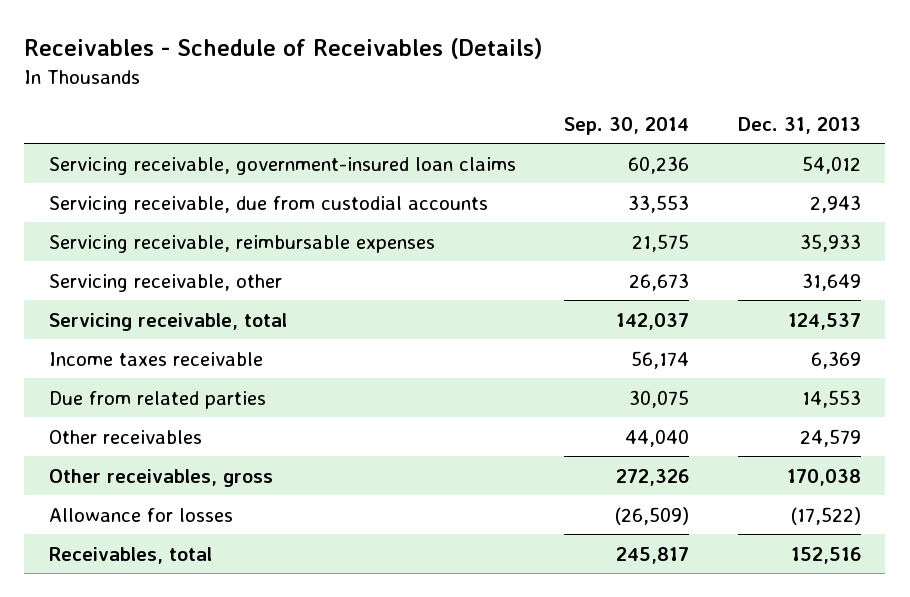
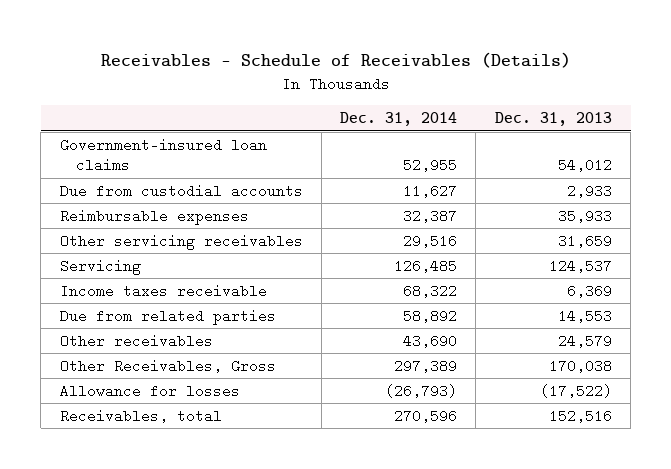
- | Sep. 30, 2014 | Dec. 31, 2013
+ | Dec. 31, 2014 | Dec. 31, 2013
- Servicing receivable, government-insured loan claims | 60,236 | 54,012
- Servicing receivable, due from custodial accounts | 33,553 | 2,943
- Servicing receivable, reimbursable expenses | 21,575 | 35,933
- Servicing receivable, other | 26,673 | 31,649
- Servicing receivable, total | 142,037 | 124,537
+ Government-insured loan claims | 52,955 | 54,012
+ Due from custodial accounts | 11,627 | 2,933
+ Reimbursable expenses | 32,387 | 35,933
+ Other servicing receivables | 29,516 | 31,659
+ Servicing | 126,485 | 124,537
- Other receivables, gross | 272,326 | 170,038
+ Other Receivables, Gross | 297,389 | 170,038

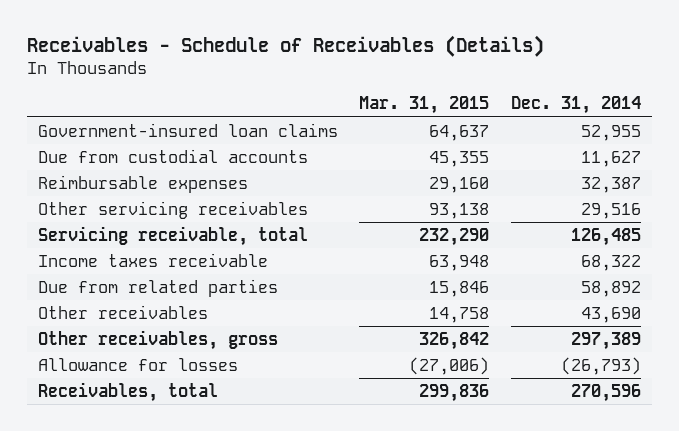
- | Dec. 31, 2014 | Dec. 31, 2013
+ | Mar. 31, 2015 | Dec. 31, 2014
- Servicing | 126,485 | 124,537
+ Servicing receivable, total | 232,290 | 126,485
- Other Receivables, Gross | 297,389 | 170,038
+ Other receivables, gross | 326,842 | 297,389

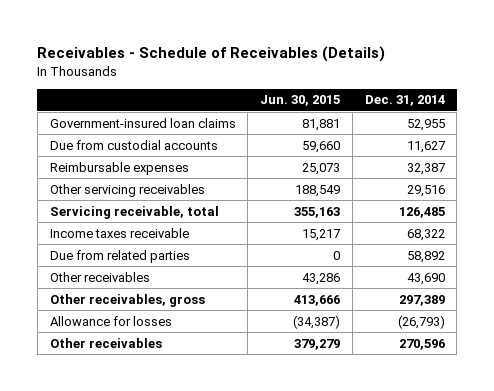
- | Mar. 31, 2015 | Dec. 31, 2014
+ | Jun. 30, 2015 | Dec. 31, 2014
- Receivables, total | 299,836 | 270,596
+ Other receivables | 379,279 | 270,596

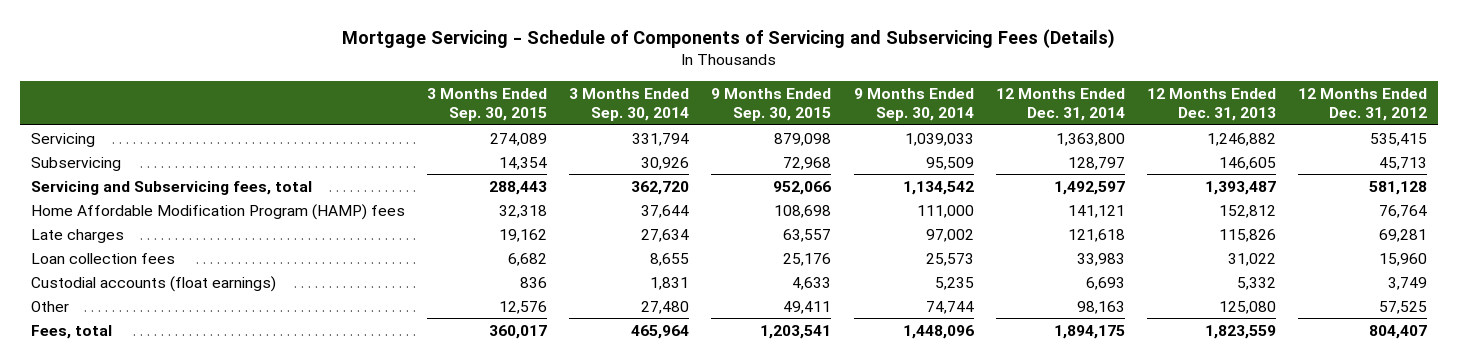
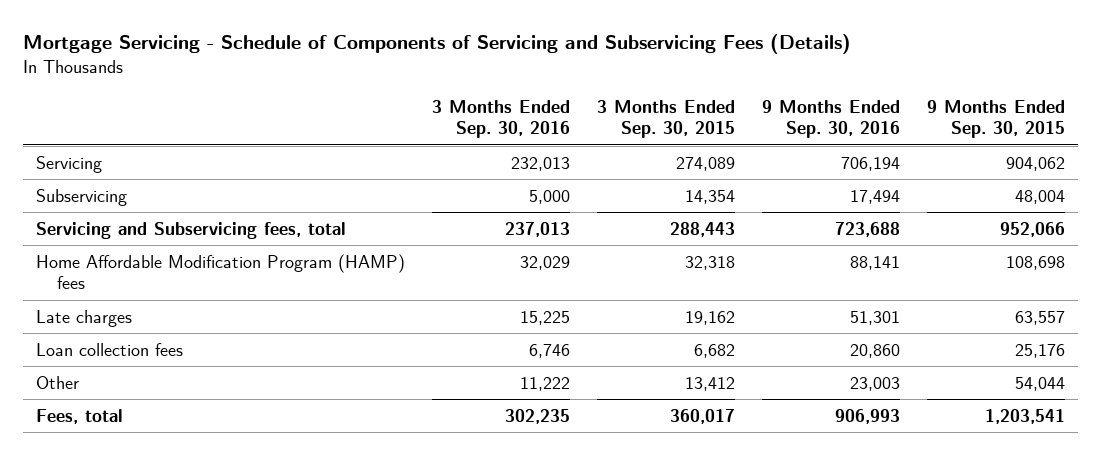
- | 3 Months Ended Sep. 30, 2015 | 3 Months Ended Sep. 30, 2014 | 9 Months Ended Sep. 30, 2015 | 9 Months Ended Sep. 30, 2014 | 12 Months Ended Dec. 31, 2014 | 12 Months Ended Dec. 31, 2013 | 12 Months Ended Dec. 31, 2012
+ | 3 Months Ended Sep. 30, 2016 | 3 Months Ended Sep. 30, 2015 | 9 Months Ended Sep. 30, 2016 | 9 Months Ended Sep. 30, 2015
- Servicing | 274,089 | 331,794 | 879,098 | 1,039,033 | 1,363,800 | 1,246,882 | 535,415
- Subservicing | 14,354 | 30,926 | 72,968 | 95,509 | 128,797 | 146,605 | 45,713
+ Servicing | 232,013 | 274,089 | 706,194 | 904,062
+ Subservicing | 5,000 | 14,354 | 17,494 | 48,004
- Custodial accounts (float earnings) | 836 | 1,831 | 4,633 | 5,235 | 6,693 | 5,332 | 3,749
- Other | 12,576 | 27,480 | 49,411 | 74,744 | 98,163 | 125,080 | 57,525
+ Other | 11,222 | 13,412 | 23,003 | 54,044

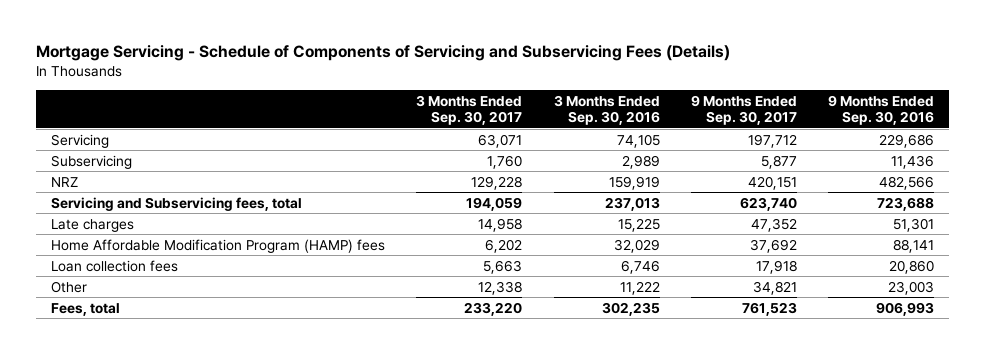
- | 3 Months Ended Sep. 30, 2016 | 3 Months Ended Sep. 30, 2015 | 9 Months Ended Sep. 30, 2016 | 9 Months Ended Sep. 30, 2015
+ | 3 Months Ended Sep. 30, 2017 | 3 Months Ended Sep. 30, 2016 | 9 Months Ended Sep. 30, 2017 | 9 Months Ended Sep. 30, 2016
- Servicing | 232,013 | 274,089 | 706,194 | 904,062
- Subservicing | 5,000 | 14,354 | 17,494 | 48,004
+ Servicing | 63,071 | 74,105 | 197,712 | 229,686
+ Subservicing | 1,760 | 2,989 | 5,877 | 11,436
+ NRZ | 129,228 | 159,919 | 420,151 | 482,566
moved down: Home Affordable Modification Program (HAMP) fees | 6,202 | 32,029 | 37,692 | 88,141

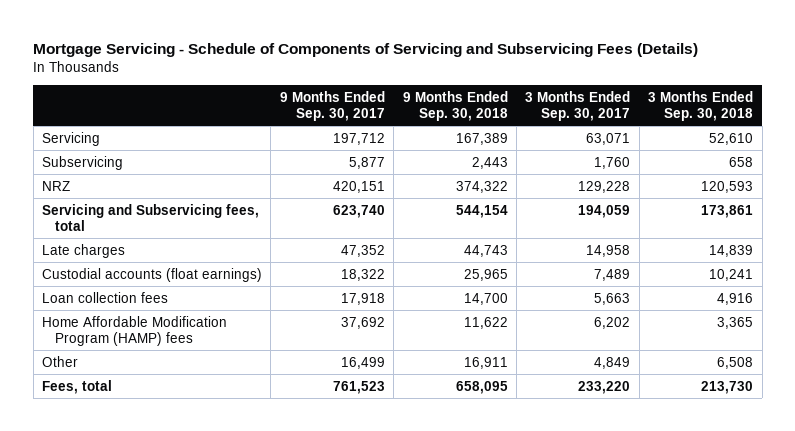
- | 3 Months Ended Sep. 30, 2017 | 3 Months Ended Sep. 30, 2016 | 9 Months Ended Sep. 30, 2017 | 9 Months Ended Sep. 30, 2016
+ | 9 Months Ended Sep. 30, 2017 | 9 Months Ended Sep. 30, 2018 | 3 Months Ended Sep. 30, 2017 | 3 Months Ended Sep. 30, 2018
+ Custodial accounts (float earnings) | 18,322 | 25,965 | 7,489 | 10,241
- Other | 12,338 | 11,222 | 34,821 | 23,003
moved down: Home Affordable Modification Program (HAMP) fees | 37,692 | 11,622 | 6,202 | 3,365
+ Other | 16,499 | 16,911 | 4,849 | 6,508

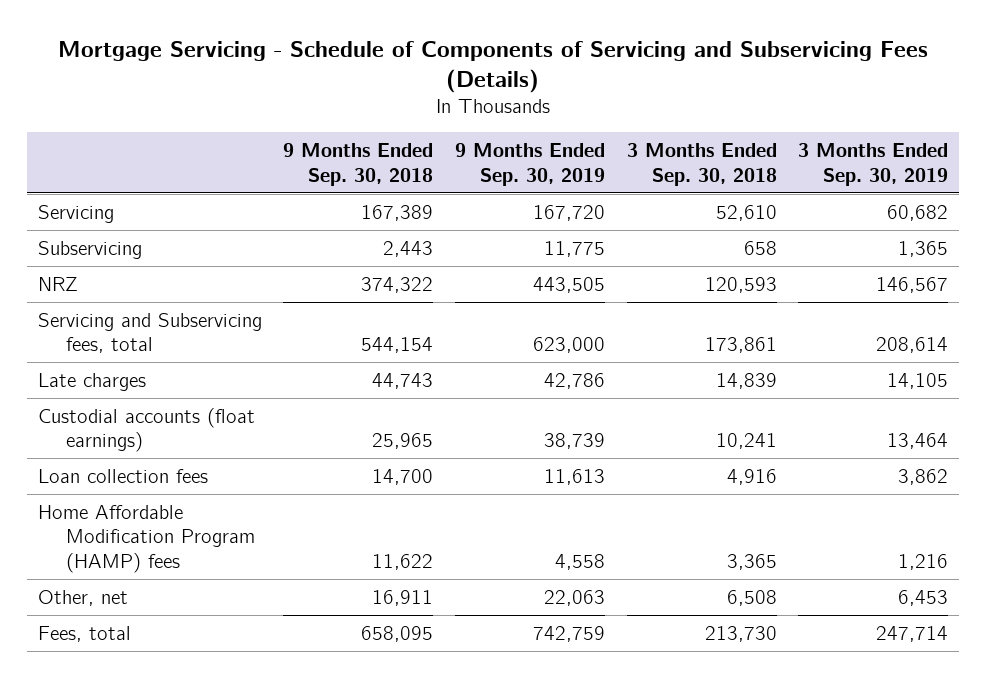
- | 9 Months Ended Sep. 30, 2017 | 9 Months Ended Sep. 30, 2018 | 3 Months Ended Sep. 30, 2017 | 3 Months Ended Sep. 30, 2018
+ | 9 Months Ended Sep. 30, 2018 | 9 Months Ended Sep. 30, 2019 | 3 Months Ended Sep. 30, 2018 | 3 Months Ended Sep. 30, 2019
- Other | 16,499 | 16,911 | 4,849 | 6,508
+ Other, net | 16,911 | 22,063 | 6,508 | 6,453

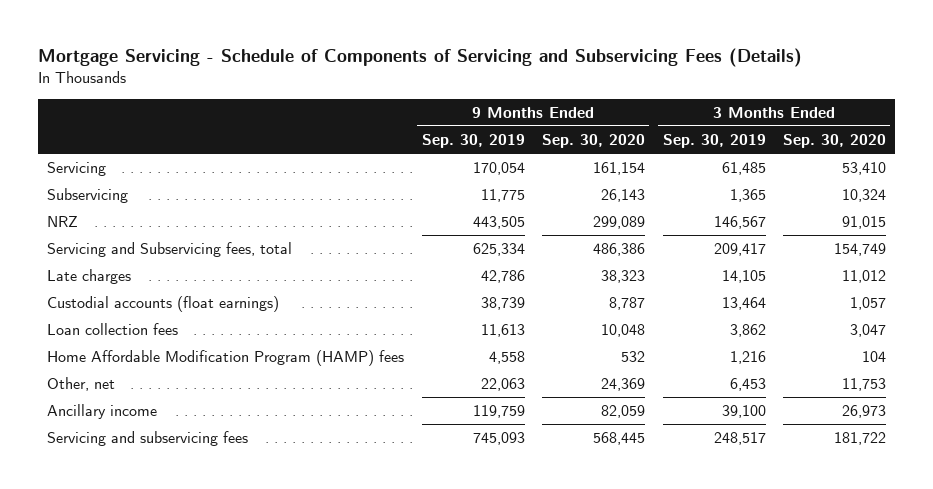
- | 9 Months Ended Sep. 30, 2018 | 9 Months Ended Sep. 30, 2019 | 3 Months Ended Sep. 30, 2018 | 3 Months Ended Sep. 30, 2019
+ | 9 Months Ended Sep. 30, 2019 | 9 Months Ended Sep. 30, 2020 | 3 Months Ended Sep. 30, 2019 | 3 Months Ended Sep. 30, 2020
- Servicing | 167,389 | 167,720 | 52,610 | 60,682
+ Servicing | 170,054 | 161,154 | 61,485 | 53,410
- Servicing and Subservicing fees, total | 544,154 | 623,000 | 173,861 | 208,614
+ Servicing and Subservicing fees, total | 625,334 | 486,386 | 209,417 | 154,749
- Fees, total | 658,095 | 742,759 | 213,730 | 247,714
+ Ancillary income | 119,759 | 82,059 | 39,100 | 26,973
+ Servicing and subservicing fees | 745,093 | 568,445 | 248,517 | 181,722

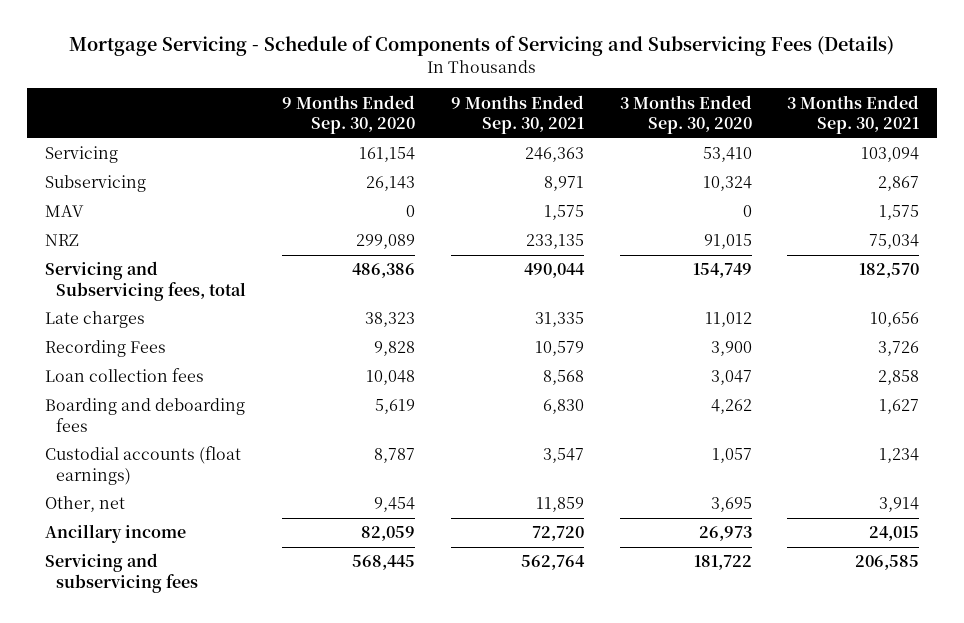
- | 9 Months Ended Sep. 30, 2019 | 9 Months Ended Sep. 30, 2020 | 3 Months Ended Sep. 30, 2019 | 3 Months Ended Sep. 30, 2020
+ | 9 Months Ended Sep. 30, 2020 | 9 Months Ended Sep. 30, 2021 | 3 Months Ended Sep. 30, 2020 | 3 Months Ended Sep. 30, 2021
+ MAV | 0 | 1,575 | 0 | 1,575
+ Recording Fees | 9,828 | 10,579 | 3,900 | 3,726
- Home Affordable Modification Program (HAMP) fees | 4,558 | 532 | 1,216 | 104
- Other, net | 22,063 | 24,369 | 6,453 | 11,753
+ Boarding and deboarding fees | 5,619 | 6,830 | 4,262 | 1,627
moved down: Custodial accounts (float earnings) | 8,787 | 3,547 | 1,057 | 1,234
+ Other, net | 9,454 | 11,859 | 3,695 | 3,914

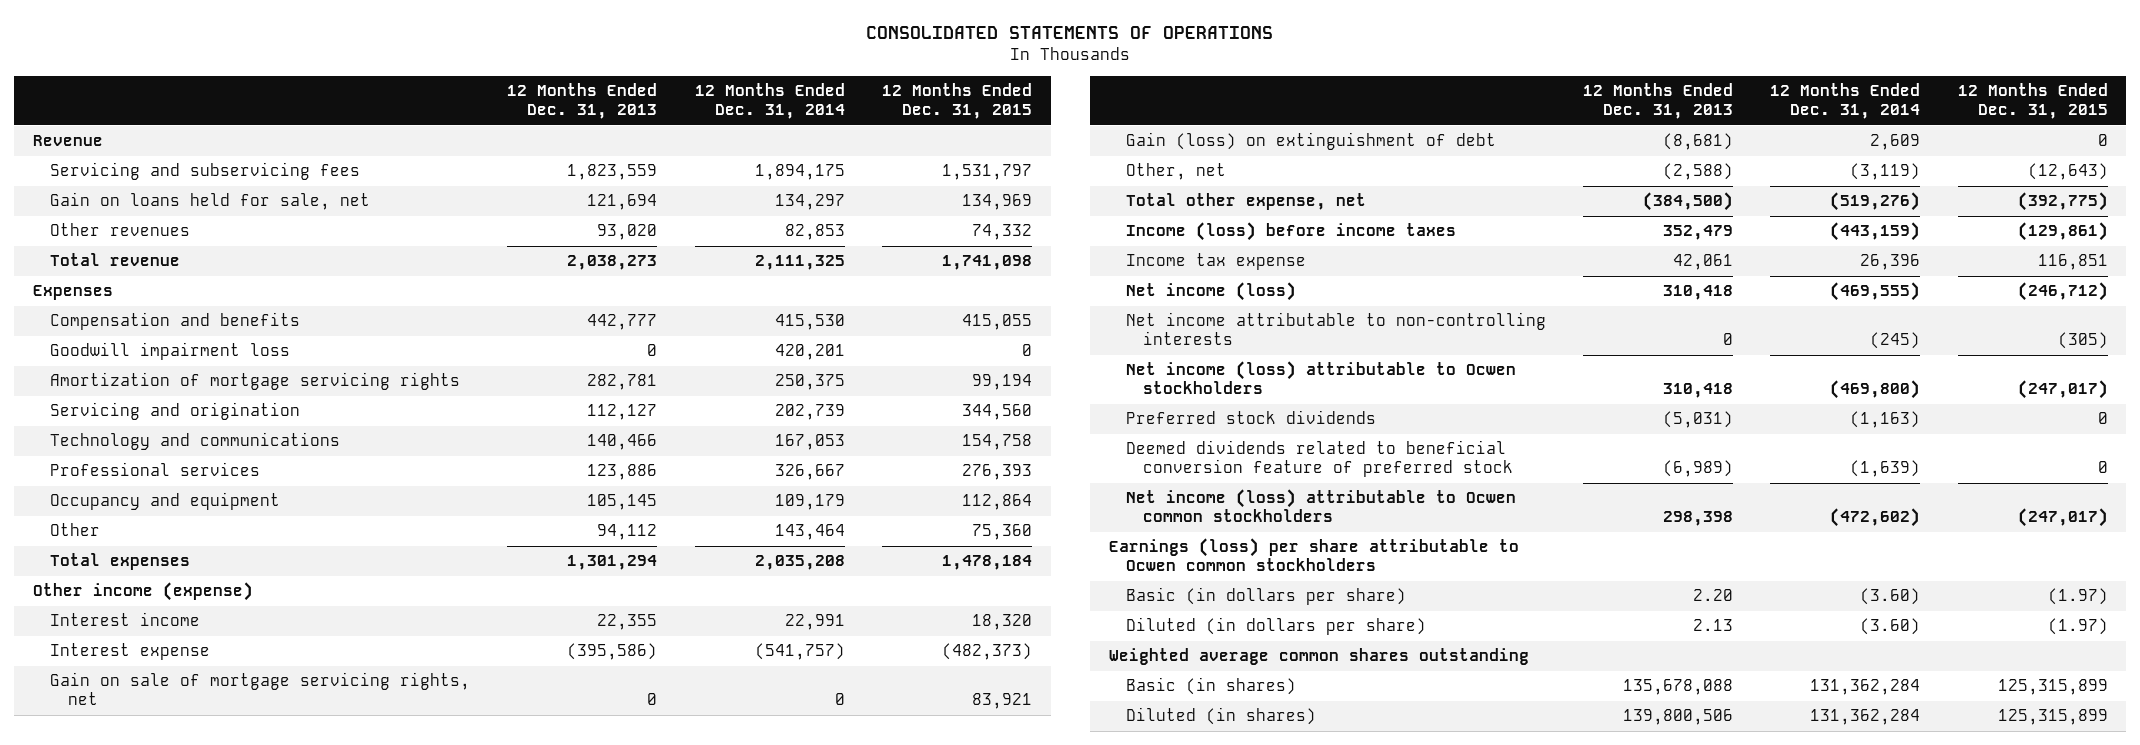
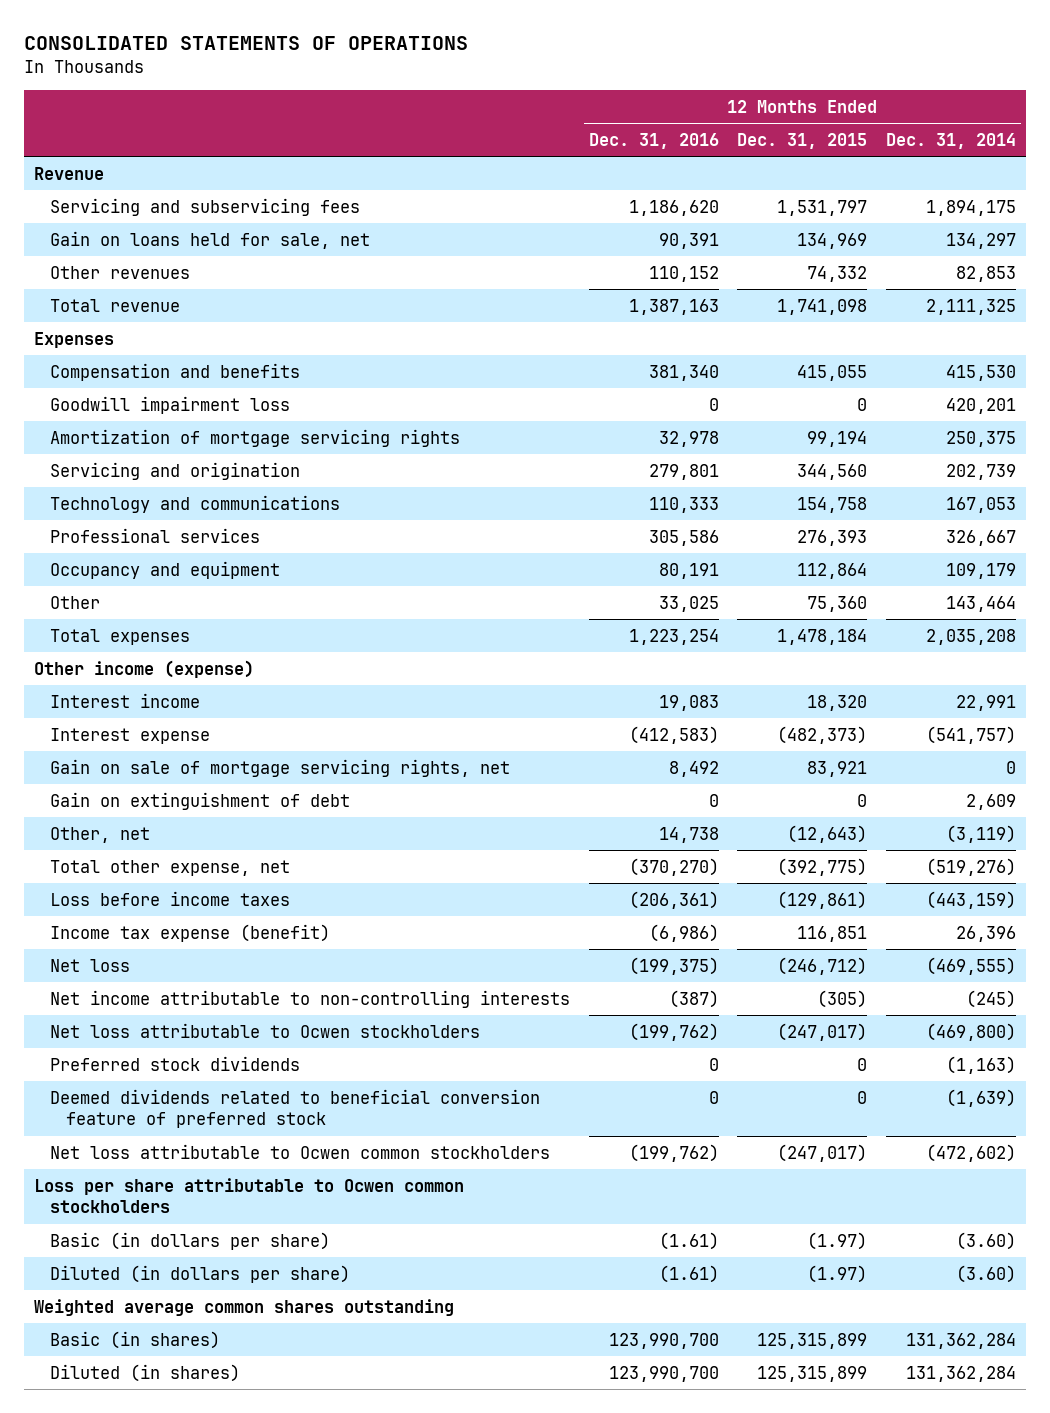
- | 12 Months Ended Dec. 31, 2013 | 12 Months Ended Dec. 31, 2014 | 12 Months Ended Dec. 31, 2015
+ | 12 Months Ended Dec. 31, 2016 | 12 Months Ended Dec. 31, 2015 | 12 Months Ended Dec. 31, 2014
- Gain (loss) on extinguishment of debt | (8,681) | 2,609 | 0
+ Gain on extinguishment of debt | 0 | 0 | 2,609
- Income (loss) before income taxes | 352,479 | (443,159) | (129,861)
- Income tax expense | 42,061 | 26,396 | 116,851
- Net income (loss) | 310,418 | (469,555) | (246,712)
+ Loss before income taxes | (206,361) | (129,861) | (443,159)
+ Income tax expense (benefit) | (6,986) | 116,851 | 26,396
+ Net loss | (199,375) | (246,712) | (469,555)
- Net income (loss) attributable to Ocwen stockholders | 310,418 | (469,800) | (247,017)
+ Net loss attributable to Ocwen stockholders | (199,762) | (247,017) | (469,800)
- Net income (loss) attributable to Ocwen common stockholders | 298,398 | (472,602) | (247,017)
- Earnings (loss) per share attributable to Ocwen common stockholders
+ Net loss attributable to Ocwen common stockholders | (199,762) | (247,017) | (472,602)
+ Loss per share attributable to Ocwen common stockholders

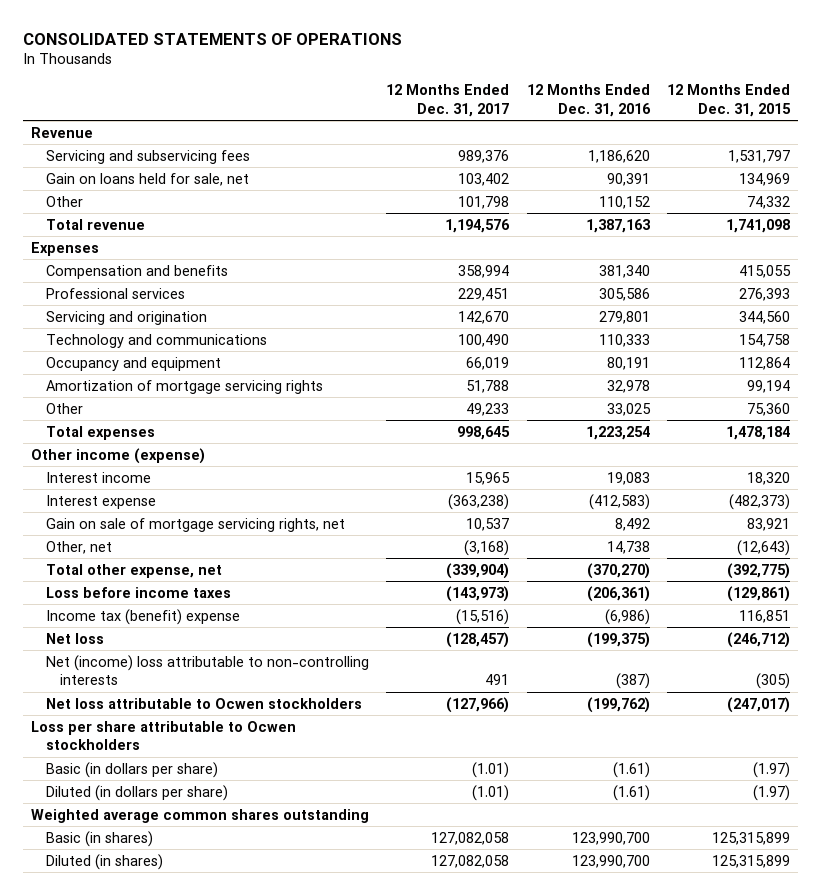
- | 12 Months Ended Dec. 31, 2016 | 12 Months Ended Dec. 31, 2015 | 12 Months Ended Dec. 31, 2014
+ | 12 Months Ended Dec. 31, 2017 | 12 Months Ended Dec. 31, 2016 | 12 Months Ended Dec. 31, 2015
- Other revenues | 110,152 | 74,332 | 82,853
+ Other | 101,798 | 110,152 | 74,332
- Goodwill impairment loss | 0 | 0 | 420,201
moved up: Professional services | 229,451 | 305,586 | 276,393
moved down: Amortization of mortgage servicing rights | 51,788 | 32,978 | 99,194
- Gain on extinguishment of debt | 0 | 0 | 2,609
- Income tax expense (benefit) | (6,986) | 116,851 | 26,396
+ Income tax (benefit) expense | (15,516) | (6,986) | 116,851
- Net income attributable to non-controlling interests | (387) | (305) | (245)
+ Net (income) loss attributable to non-controlling interests | 491 | (387) | (305)
- Preferred stock dividends | 0 | 0 | (1,163)
- Deemed dividends related to beneficial conversion feature of preferred stock | 0 | 0 | (1,639)
- Net loss attributable to Ocwen common stockholders | (199,762) | (247,017) | (472,602)
- Loss per share attributable to Ocwen common stockholders
+ Loss per share attributable to Ocwen stockholders

